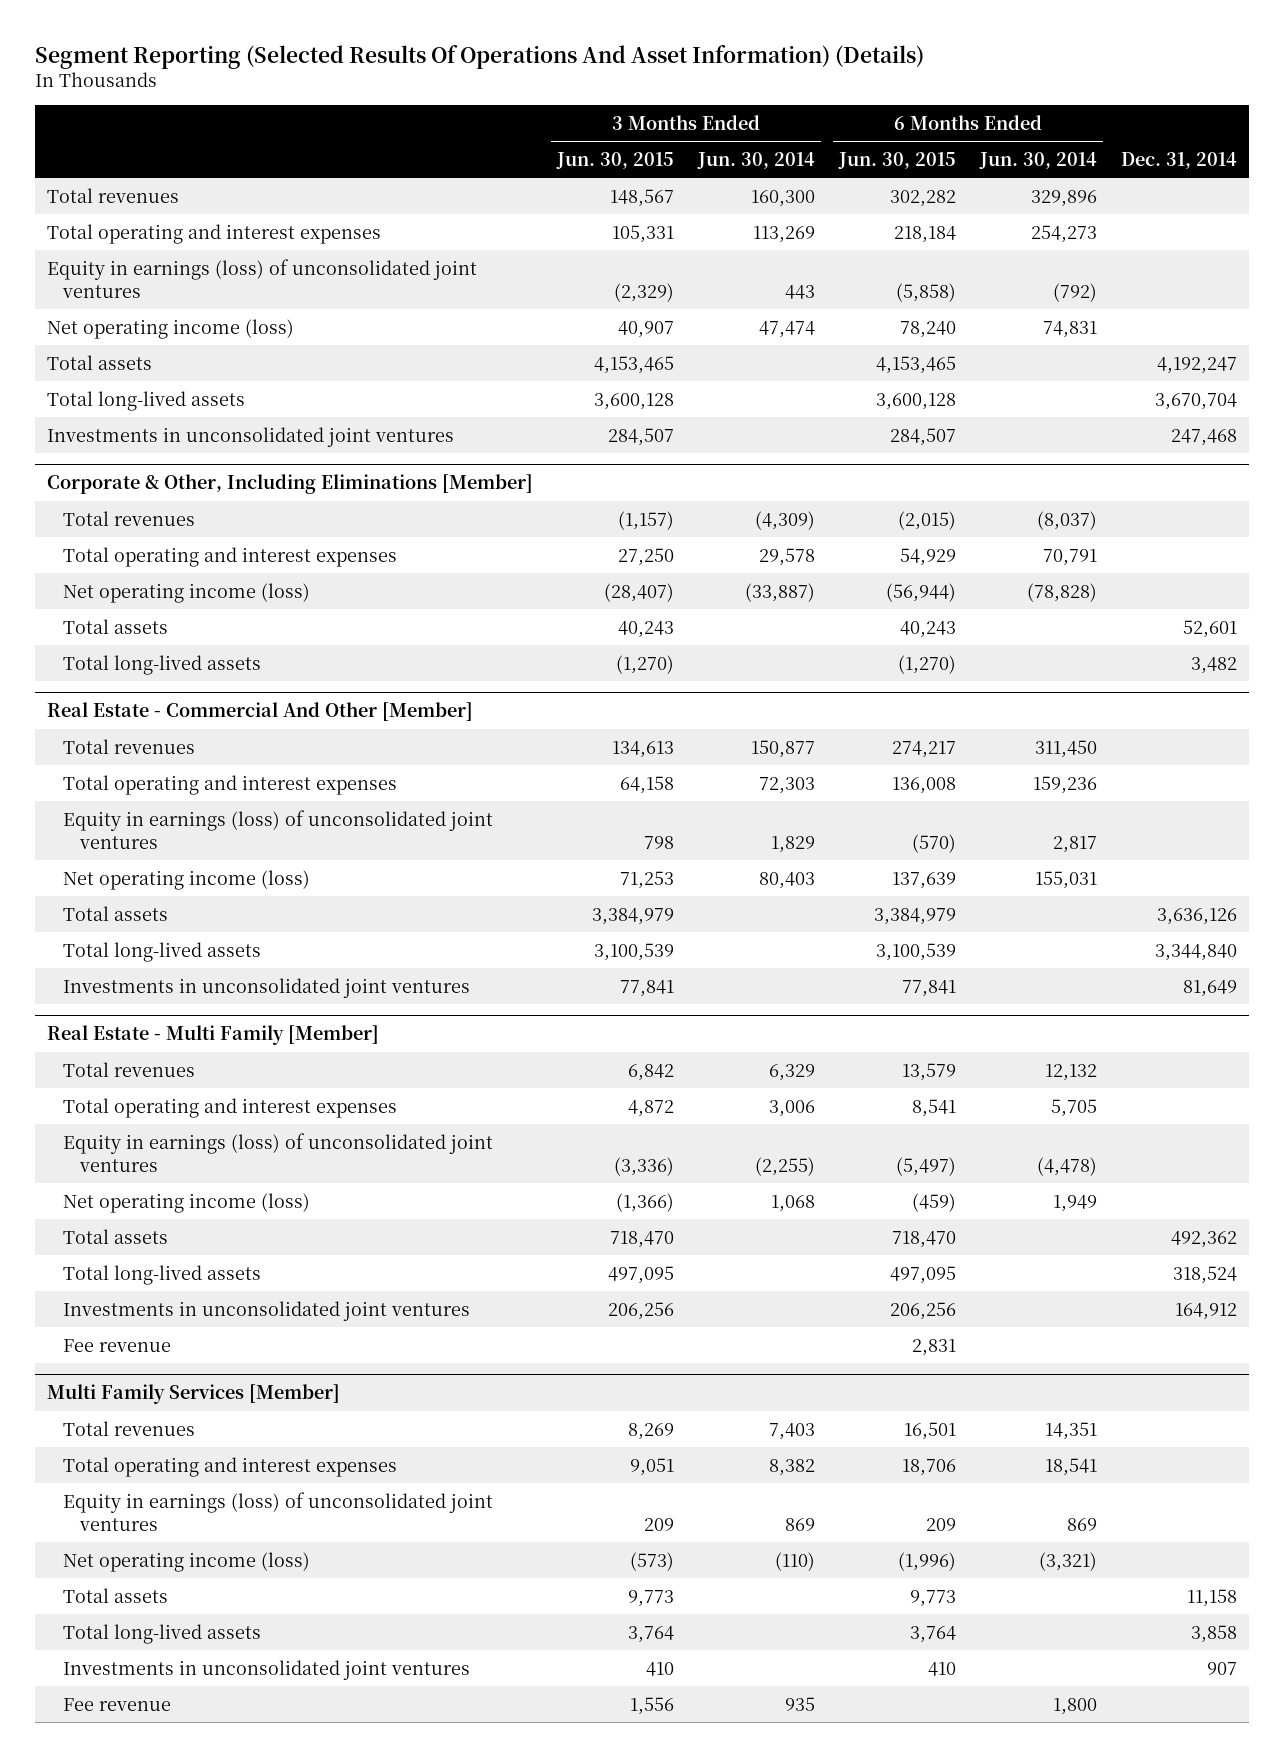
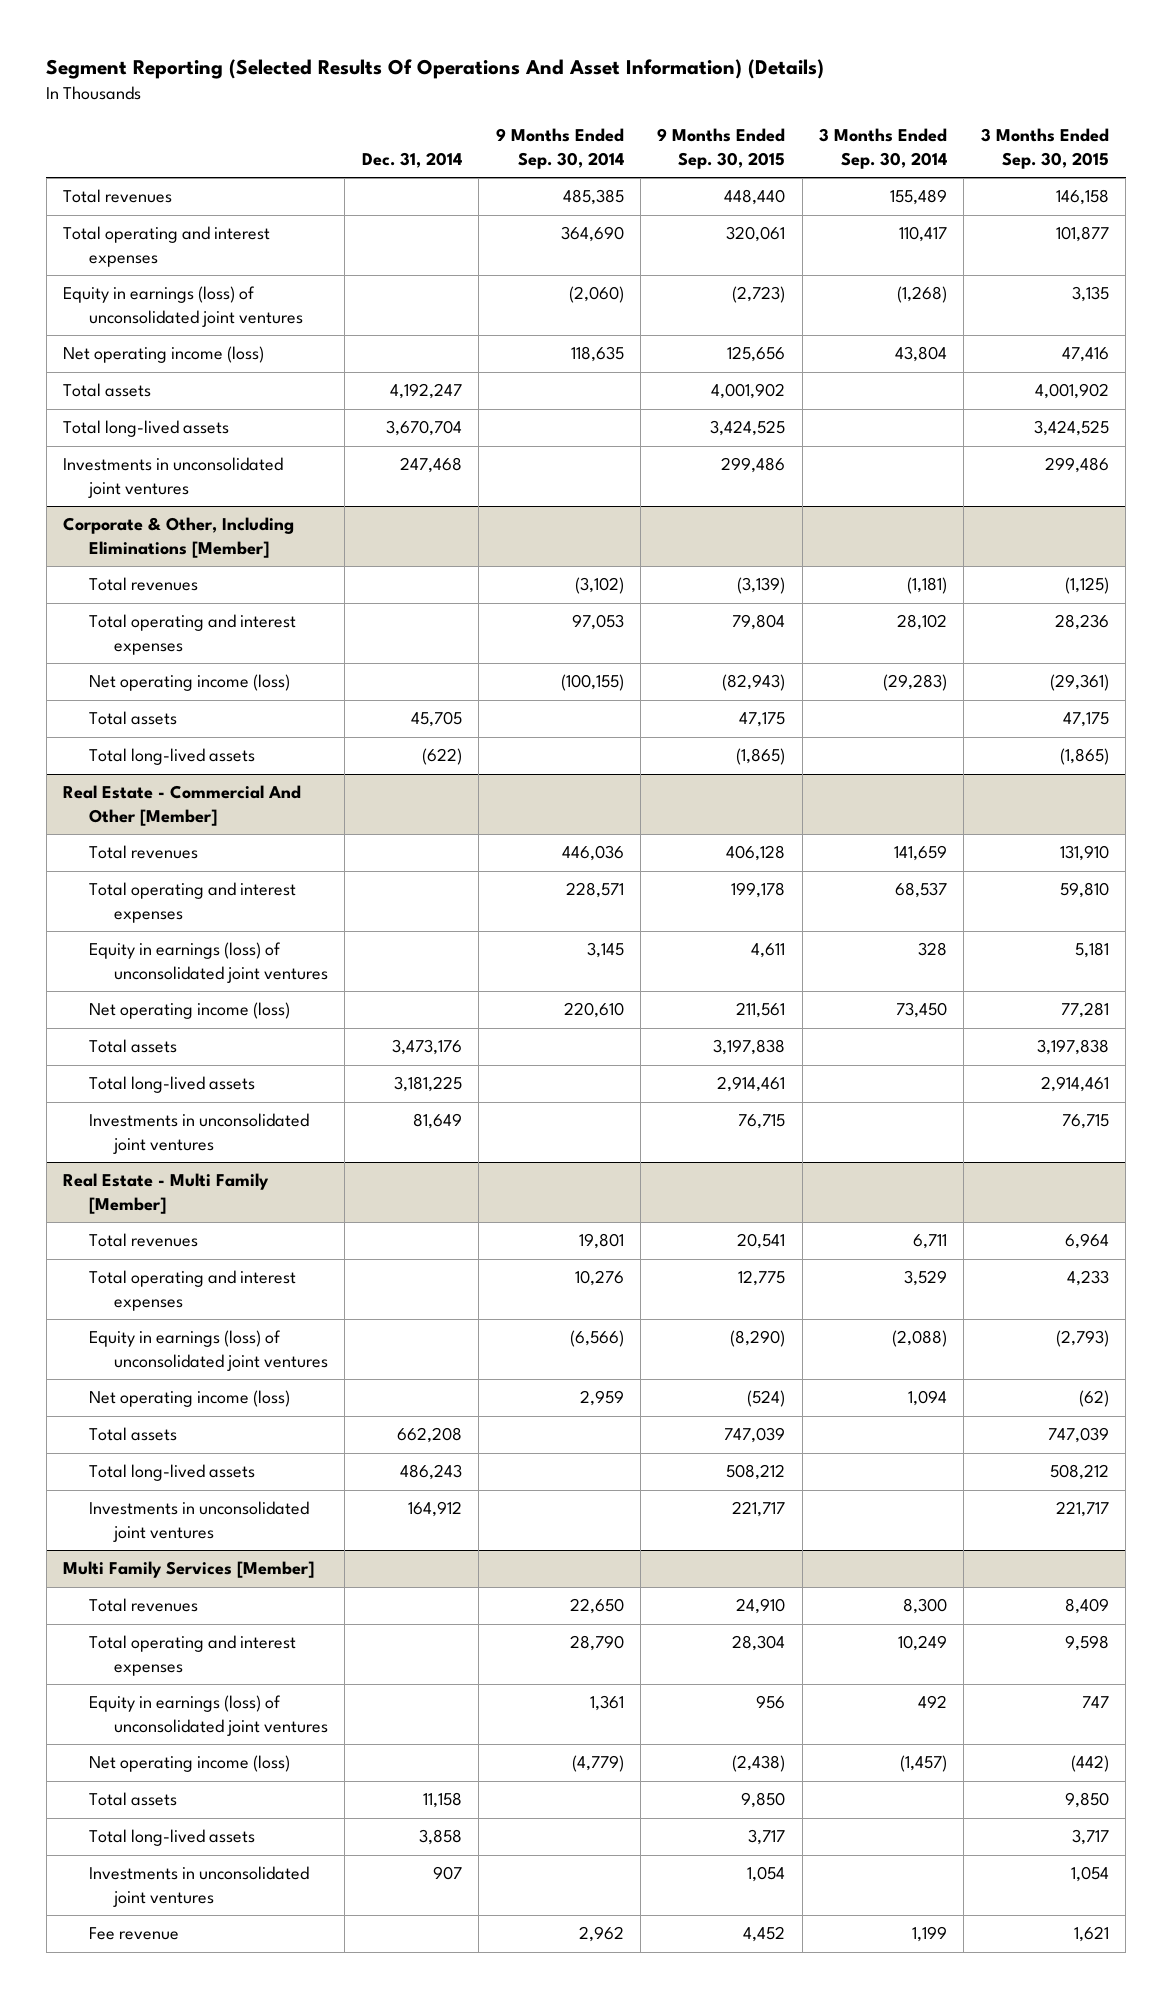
- | 3 Months Ended Jun. 30, 2015 | 3 Months Ended Jun. 30, 2014 | 6 Months Ended Jun. 30, 2015 | 6 Months Ended Jun. 30, 2014 | Dec. 31, 2014
+ | Dec. 31, 2014 | 9 Months Ended Sep. 30, 2014 | 9 Months Ended Sep. 30, 2015 | 3 Months Ended Sep. 30, 2014 | 3 Months Ended Sep. 30, 2015
@ Corporate & Other, Including Eliminations [Member]
- Total assets | 40,243 | | 40,243 | | 52,601
- Total long-lived assets | (1,270) | | (1,270) | | 3,482
+ Total assets | 45,705 | | 47,175 | | 47,175
+ Total long-lived assets | (622) | | (1,865) | | (1,865)
@ Real Estate - Commercial And Other [Member]
- Total assets | 3,384,979 | | 3,384,979 | | 3,636,126
- Total long-lived assets | 3,100,539 | | 3,100,539 | | 3,344,840
+ Total assets | 3,473,176 | | 3,197,838 | | 3,197,838
+ Total long-lived assets | 3,181,225 | | 2,914,461 | | 2,914,461
@ Real Estate - Multi Family [Member]
- Total assets | 718,470 | | 718,470 | | 492,362
- Total long-lived assets | 497,095 | | 497,095 | | 318,524
+ Total assets | 662,208 | | 747,039 | | 747,039
+ Total long-lived assets | 486,243 | | 508,212 | | 508,212
- Fee revenue | | | 2,831 | |

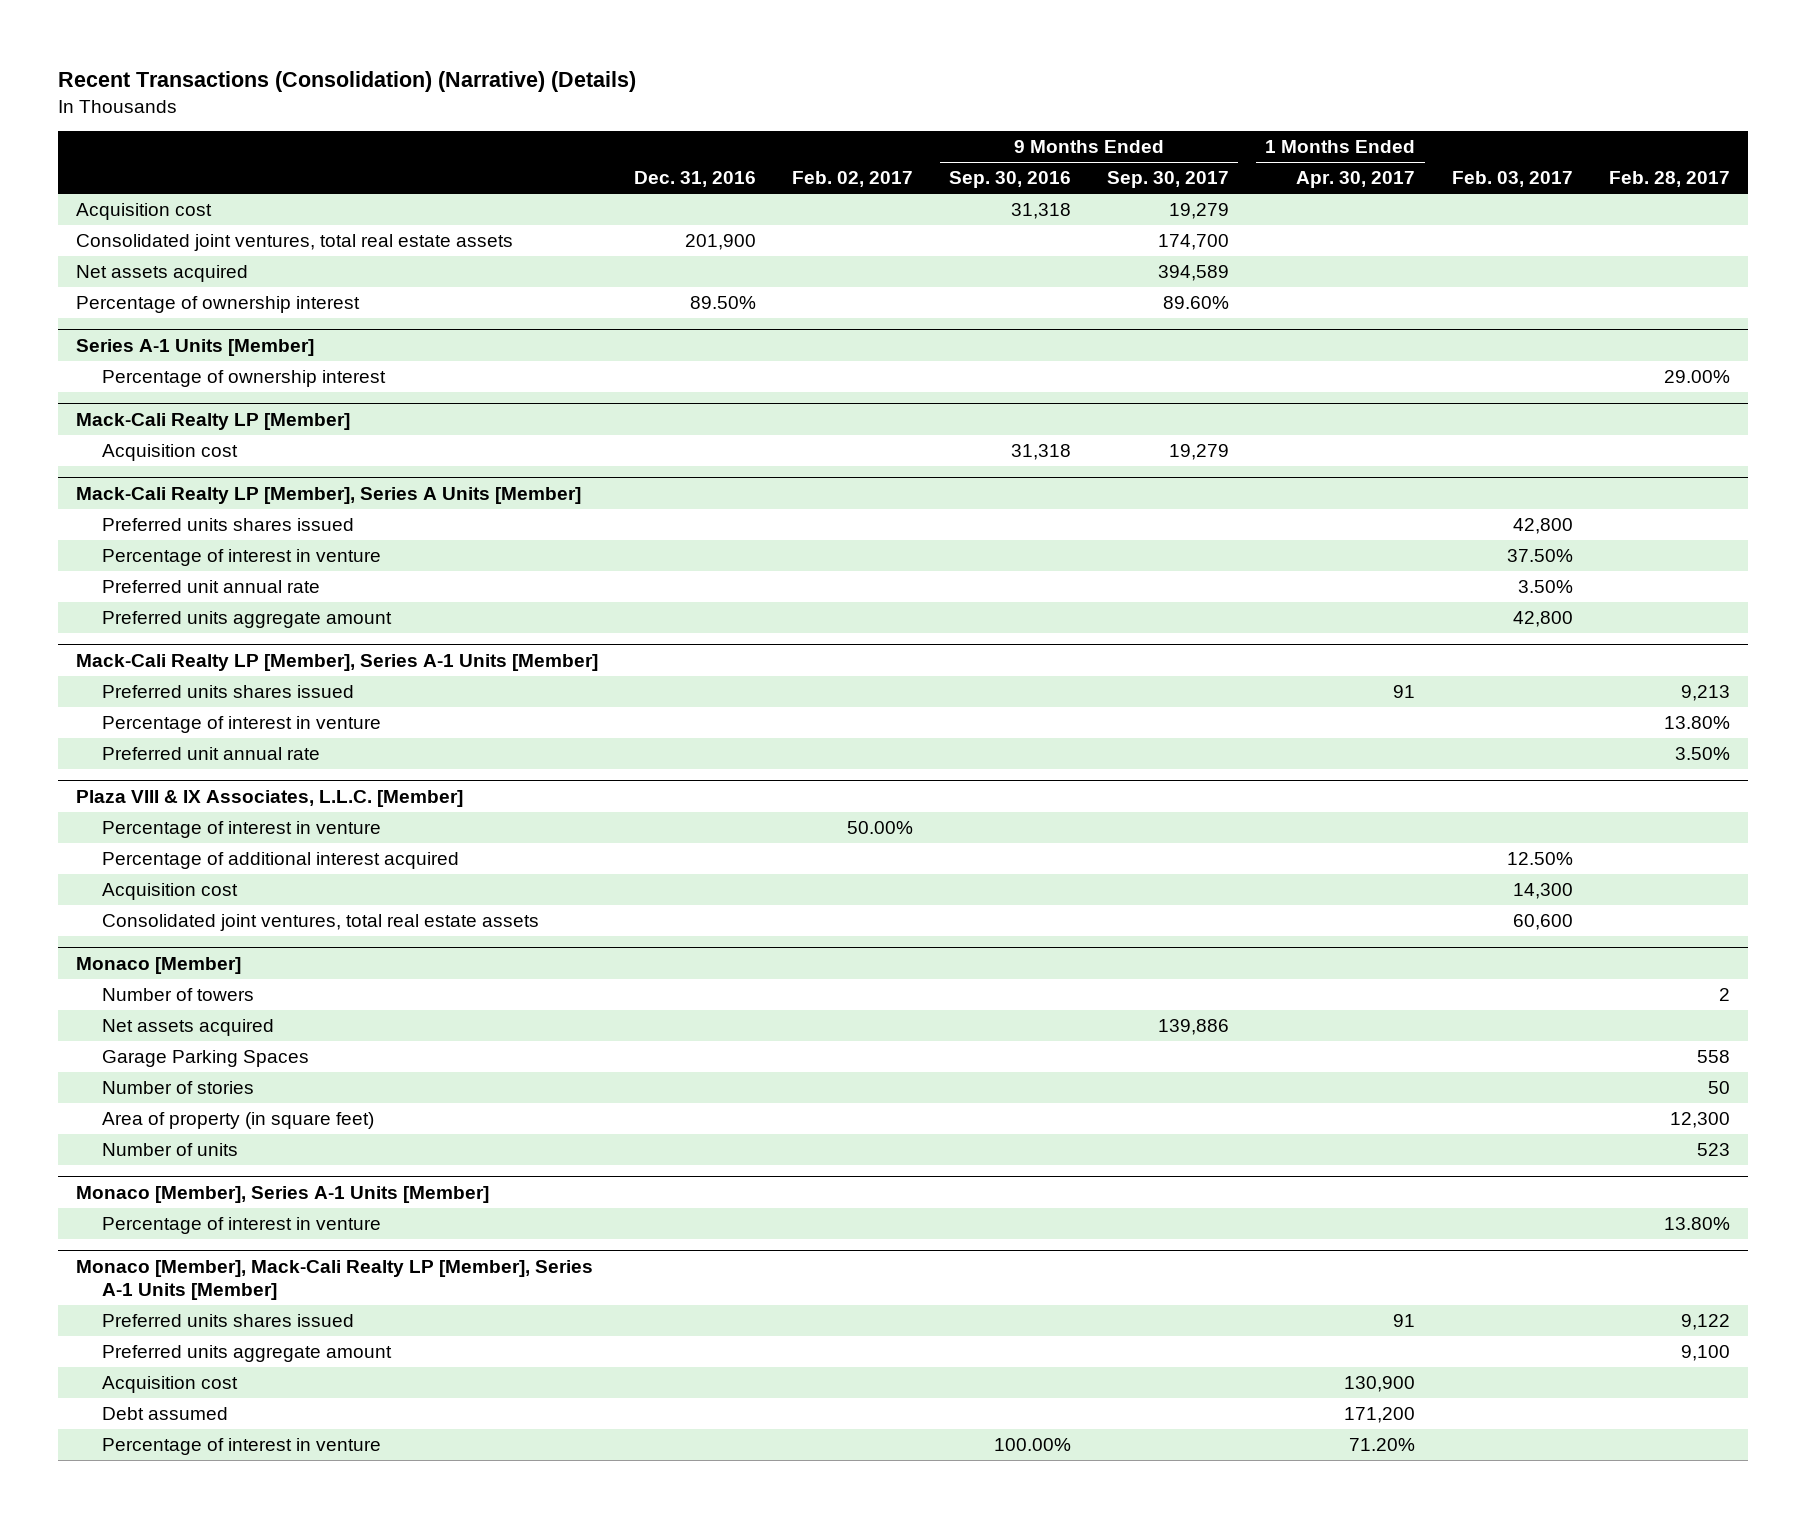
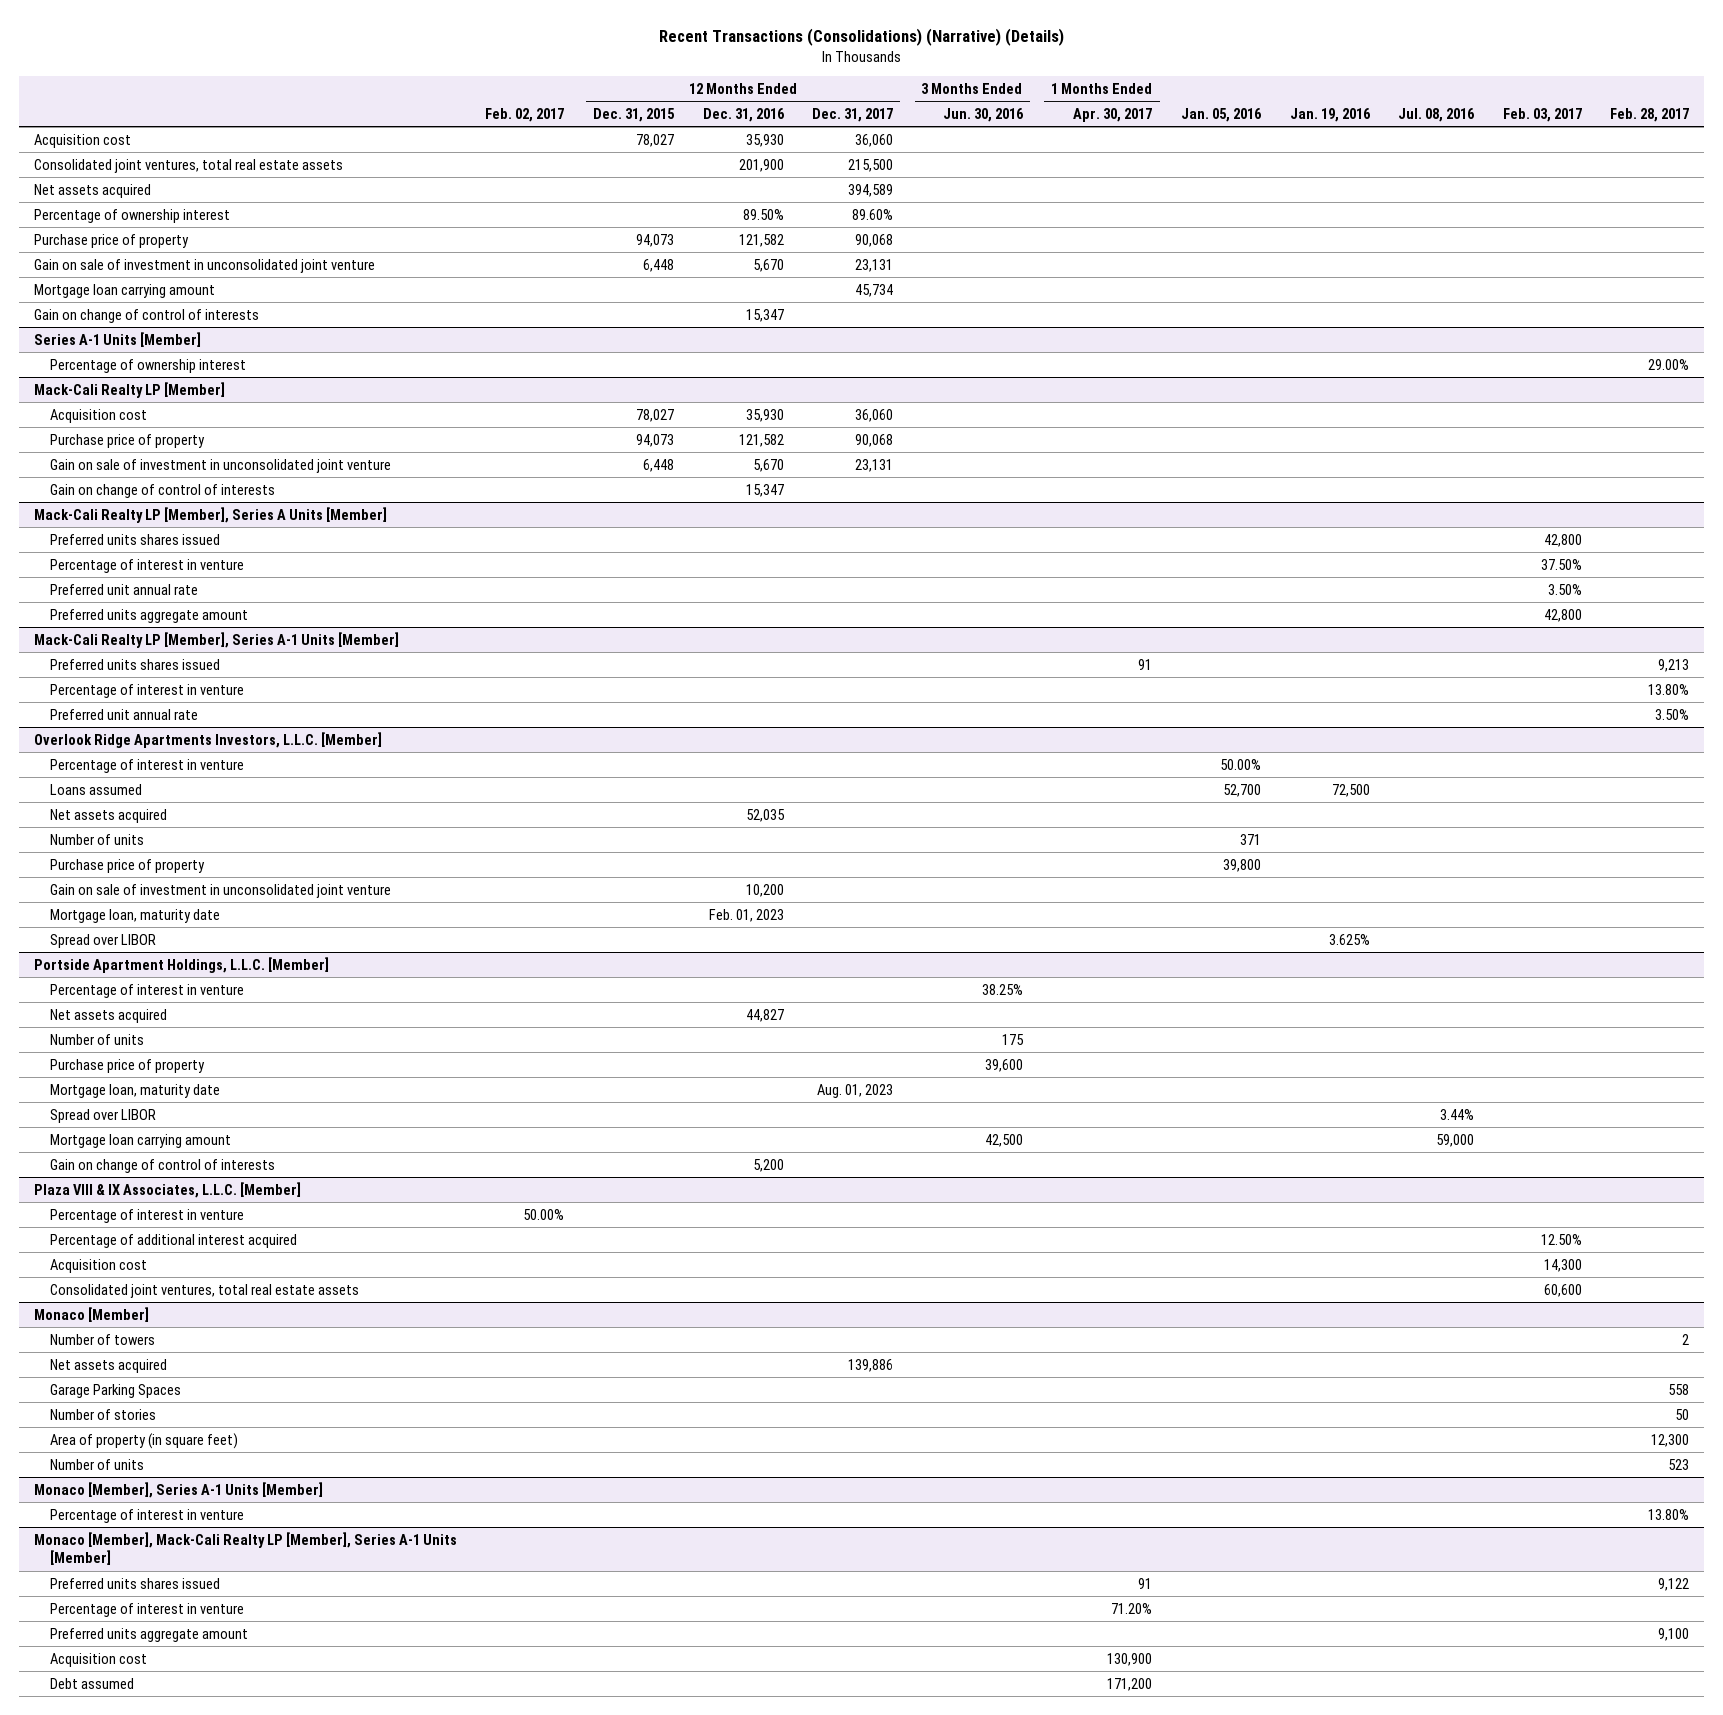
- Recent Transactions (Consolidation) (Narrative) (Details)
+ Recent Transactions (Consolidations) (Narrative) (Details)
- | Dec. 31, 2016 | Feb. 02, 2017 | 9 Months Ended Sep. 30, 2016 | 9 Months Ended Sep. 30, 2017 | 1 Months Ended Apr. 30, 2017 | Feb. 03, 2017 | Feb. 28, 2017
+ | Feb. 02, 2017 | 12 Months Ended Dec. 31, 2015 | 12 Months Ended Dec. 31, 2016 | 12 Months Ended Dec. 31, 2017 | 3 Months Ended Jun. 30, 2016 | 1 Months Ended Apr. 30, 2017 | Jan. 05, 2016 | Jan. 19, 2016 | Jul. 08, 2016 | Feb. 03, 2017 | Feb. 28, 2017
+ Purchase price of property | | 94,073 | 121,582 | 90,068 | | | | | | |
+ Gain on sale of investment in unconsolidated joint venture | | 6,448 | 5,670 | 23,131 | | | | | | |
+ Mortgage loan carrying amount | | | | 45,734 | | | | | | |
+ Gain on change of control of interests | | | 15,347 | | | | | | | |
@ Mack-Cali Realty LP [Member]
+ Purchase price of property | | 94,073 | 121,582 | 90,068 | | | | | | |
+ Gain on sale of investment in unconsolidated joint venture | | 6,448 | 5,670 | 23,131 | | | | | | |
+ Gain on change of control of interests | | | 15,347 | | | | | | | |
+ Overlook Ridge Apartments Investors, L.L.C. [Member]
+ Percentage of interest in venture | | | | | | | 50.00% | | | |
+ Loans assumed | | | | | | | 52,700 | 72,500 | | |
+ Net assets acquired | | | 52,035 | | | | | | | |
+ Number of units | | | | | | | 371 | | | |
+ Purchase price of property | | | | | | | 39,800 | | | |
+ Gain on sale of investment in unconsolidated joint venture | | | 10,200 | | | | | | | |
+ Mortgage loan, maturity date | | | Feb. 01, 2023 | | | | | | | |
+ Spread over LIBOR | | | | | | | | 3.625% | | |
+ Portside Apartment Holdings, L.L.C. [Member]
+ Percentage of interest in venture | | | | | 38.25% | | | | | |
+ Net assets acquired | | | 44,827 | | | | | | | |
+ Number of units | | | | | 175 | | | | | |
+ Purchase price of property | | | | | 39,600 | | | | | |
+ Mortgage loan, maturity date | | | | Aug. 01, 2023 | | | | | | |
+ Spread over LIBOR | | | | | | | | | 3.44% | |
+ Mortgage loan carrying amount | | | | | 42,500 | | | | 59,000 | |
+ Gain on change of control of interests | | | 5,200 | | | | | | | |
@ Monaco [Member], Mack-Cali Realty LP [Member], Series A-1 Units [Member]
moved up: Percentage of interest in venture | | | | | | 71.20% | | | | |

